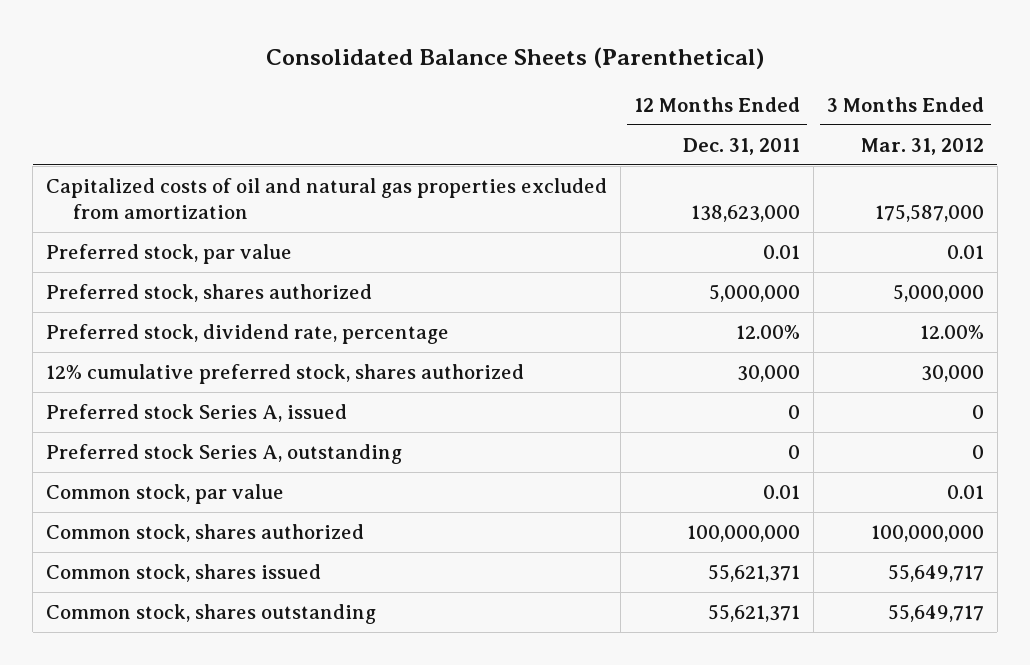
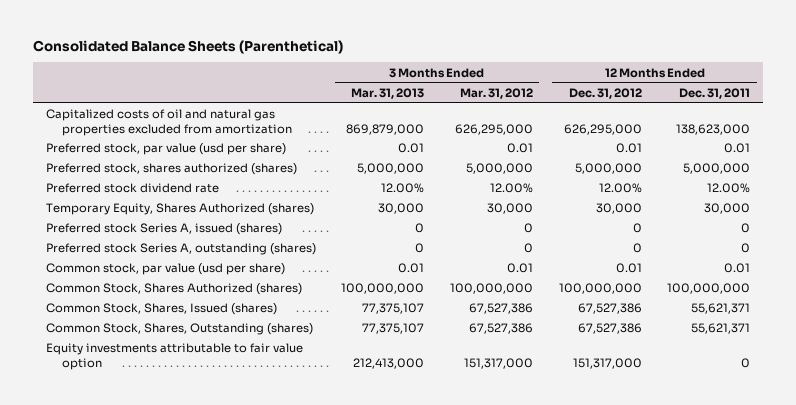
- | 12 Months Ended Dec. 31, 2011 | 3 Months Ended Mar. 31, 2012
+ | 3 Months Ended Mar. 31, 2013 | 3 Months Ended Mar. 31, 2012 | 12 Months Ended Dec. 31, 2012 | 12 Months Ended Dec. 31, 2011
- Capitalized costs of oil and natural gas properties excluded from amortization | 138,623,000 | 175,587,000
- Preferred stock, par value | 0.01 | 0.01
- Preferred stock, shares authorized | 5,000,000 | 5,000,000
- Preferred stock, dividend rate, percentage | 12.00% | 12.00%
- 12% cumulative preferred stock, shares authorized | 30,000 | 30,000
- Preferred stock Series A, issued | 0 | 0
- Preferred stock Series A, outstanding | 0 | 0
- Common stock, par value | 0.01 | 0.01
- Common stock, shares authorized | 100,000,000 | 100,000,000
- Common stock, shares issued | 55,621,371 | 55,649,717
- Common stock, shares outstanding | 55,621,371 | 55,649,717
+ Capitalized costs of oil and natural gas properties excluded from amortization | 869,879,000 | 626,295,000 | 626,295,000 | 138,623,000
+ Preferred stock, par value (usd per share) | 0.01 | 0.01 | 0.01 | 0.01
+ Preferred stock, shares authorized (shares) | 5,000,000 | 5,000,000 | 5,000,000 | 5,000,000
+ Preferred stock dividend rate | 12.00% | 12.00% | 12.00% | 12.00%
+ Temporary Equity, Shares Authorized (shares) | 30,000 | 30,000 | 30,000 | 30,000
+ Preferred stock Series A, issued (shares) | 0 | 0 | 0 | 0
+ Preferred stock Series A, outstanding (shares) | 0 | 0 | 0 | 0
+ Common stock, par value (usd per share) | 0.01 | 0.01 | 0.01 | 0.01
+ Common Stock, Shares Authorized (shares) | 100,000,000 | 100,000,000 | 100,000,000 | 100,000,000
+ Common Stock, Shares, Issued (shares) | 77,375,107 | 67,527,386 | 67,527,386 | 55,621,371
+ Common Stock, Shares, Outstanding (shares) | 77,375,107 | 67,527,386 | 67,527,386 | 55,621,371
+ Equity investments attributable to fair value option | 212,413,000 | 151,317,000 | 151,317,000 | 0

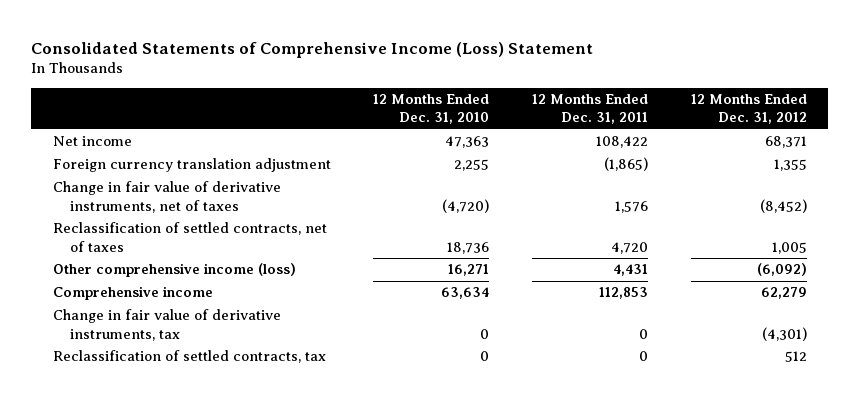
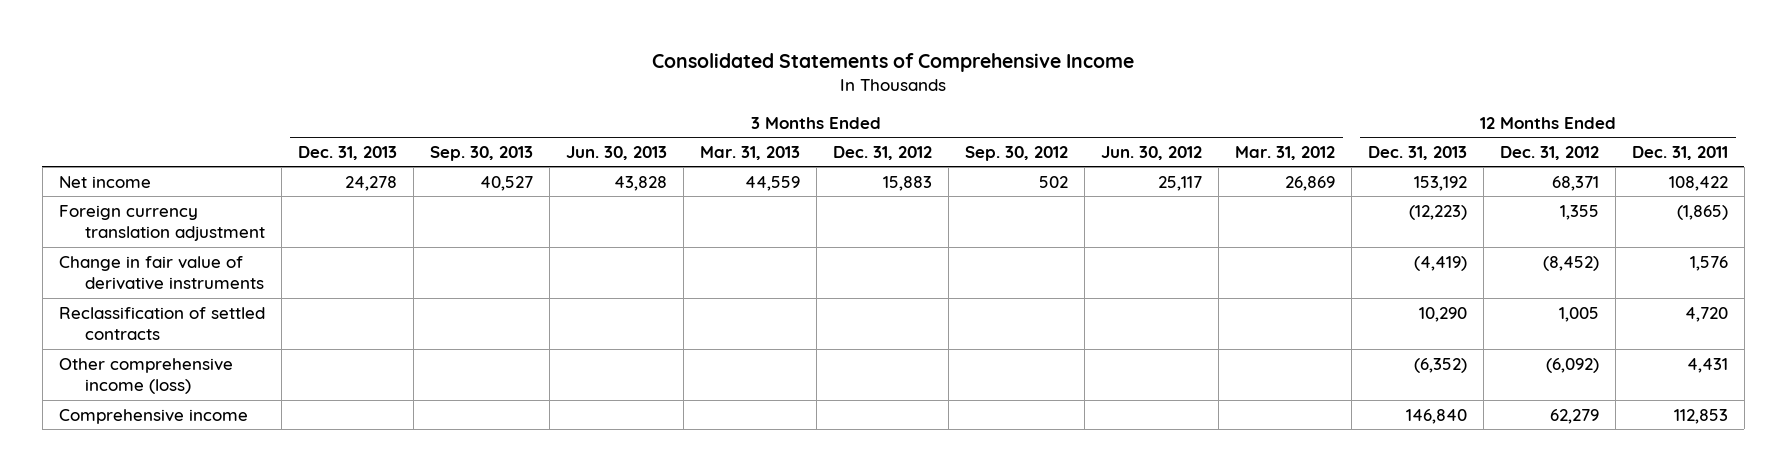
- Consolidated Statements of Comprehensive Income (Loss) Statement
+ Consolidated Statements of Comprehensive Income
- | 12 Months Ended Dec. 31, 2010 | 12 Months Ended Dec. 31, 2011 | 12 Months Ended Dec. 31, 2012
+ | 3 Months Ended Dec. 31, 2013 | 3 Months Ended Sep. 30, 2013 | 3 Months Ended Jun. 30, 2013 | 3 Months Ended Mar. 31, 2013 | 3 Months Ended Dec. 31, 2012 | 3 Months Ended Sep. 30, 2012 | 3 Months Ended Jun. 30, 2012 | 3 Months Ended Mar. 31, 2012 | 12 Months Ended Dec. 31, 2013 | 12 Months Ended Dec. 31, 2012 | 12 Months Ended Dec. 31, 2011
- Change in fair value of derivative instruments, net of taxes | (4,720) | 1,576 | (8,452)
- Reclassification of settled contracts, net of taxes | 18,736 | 4,720 | 1,005
+ Change in fair value of derivative instruments | | | | | | | | | (4,419) | (8,452) | 1,576
+ Reclassification of settled contracts | | | | | | | | | 10,290 | 1,005 | 4,720
- Change in fair value of derivative instruments, tax | 0 | 0 | (4,301)
- Reclassification of settled contracts, tax | 0 | 0 | 512

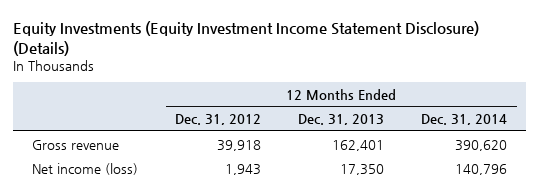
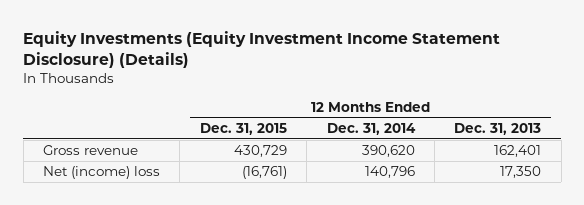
- | 12 Months Ended Dec. 31, 2012 | 12 Months Ended Dec. 31, 2013 | 12 Months Ended Dec. 31, 2014
+ | 12 Months Ended Dec. 31, 2015 | 12 Months Ended Dec. 31, 2014 | 12 Months Ended Dec. 31, 2013
- Net income (loss) | 1,943 | 17,350 | 140,796
+ Net (income) loss | (16,761) | 140,796 | 17,350

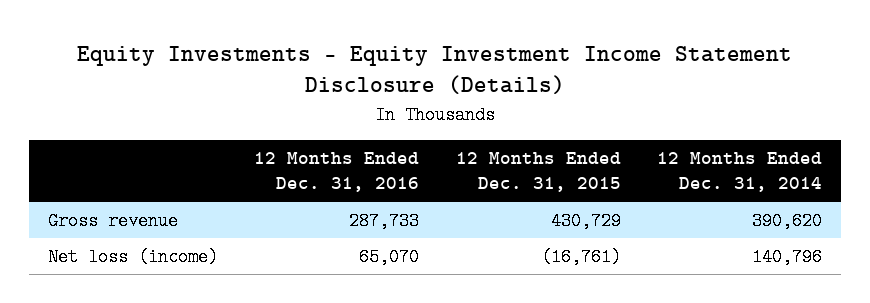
- Equity Investments (Equity Investment Income Statement Disclosure) (Details)
+ Equity Investments - Equity Investment Income Statement Disclosure (Details)
- | 12 Months Ended Dec. 31, 2015 | 12 Months Ended Dec. 31, 2014 | 12 Months Ended Dec. 31, 2013
+ | 12 Months Ended Dec. 31, 2016 | 12 Months Ended Dec. 31, 2015 | 12 Months Ended Dec. 31, 2014
- Net (income) loss | (16,761) | 140,796 | 17,350
+ Net loss (income) | 65,070 | (16,761) | 140,796

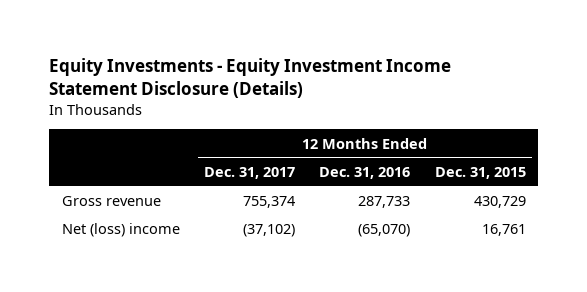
- | 12 Months Ended Dec. 31, 2016 | 12 Months Ended Dec. 31, 2015 | 12 Months Ended Dec. 31, 2014
+ | 12 Months Ended Dec. 31, 2017 | 12 Months Ended Dec. 31, 2016 | 12 Months Ended Dec. 31, 2015
- Net loss (income) | 65,070 | (16,761) | 140,796
+ Net (loss) income | (37,102) | (65,070) | 16,761

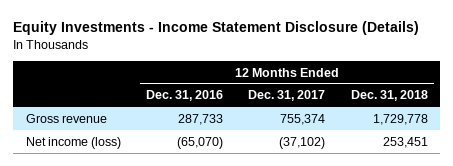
- Equity Investments - Equity Investment Income Statement Disclosure (Details)
+ Equity Investments - Income Statement Disclosure (Details)
- | 12 Months Ended Dec. 31, 2017 | 12 Months Ended Dec. 31, 2016 | 12 Months Ended Dec. 31, 2015
+ | 12 Months Ended Dec. 31, 2016 | 12 Months Ended Dec. 31, 2017 | 12 Months Ended Dec. 31, 2018
- Net (loss) income | (37,102) | (65,070) | 16,761
+ Net income (loss) | (65,070) | (37,102) | 253,451

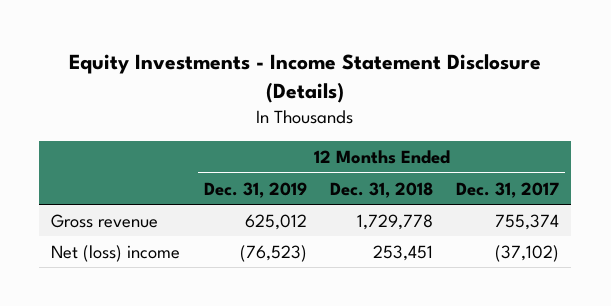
- | 12 Months Ended Dec. 31, 2016 | 12 Months Ended Dec. 31, 2017 | 12 Months Ended Dec. 31, 2018
+ | 12 Months Ended Dec. 31, 2019 | 12 Months Ended Dec. 31, 2018 | 12 Months Ended Dec. 31, 2017
- Net income (loss) | (65,070) | (37,102) | 253,451
+ Net (loss) income | (76,523) | 253,451 | (37,102)

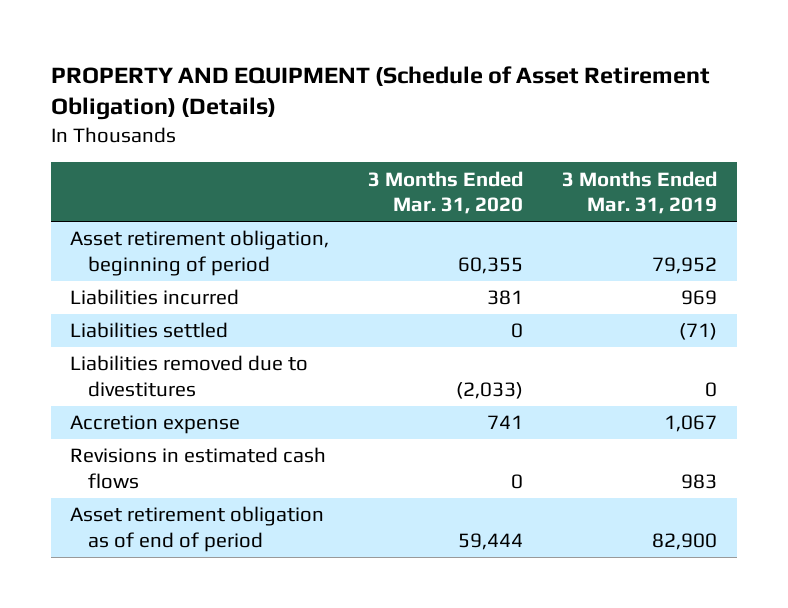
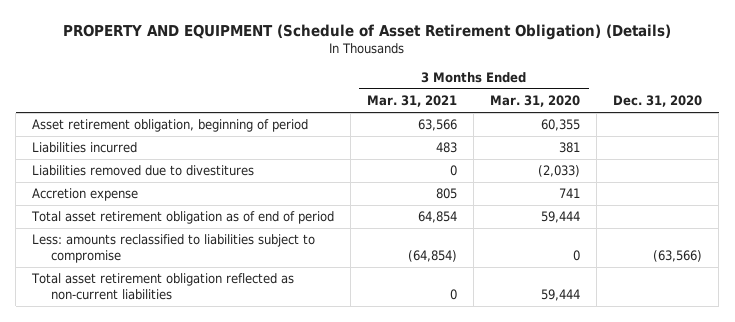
- | 3 Months Ended Mar. 31, 2020 | 3 Months Ended Mar. 31, 2019
+ | 3 Months Ended Mar. 31, 2021 | 3 Months Ended Mar. 31, 2020 | Dec. 31, 2020
- Liabilities settled | 0 | (71)
- Revisions in estimated cash flows | 0 | 983
- Asset retirement obligation as of end of period | 59,444 | 82,900
+ Total asset retirement obligation as of end of period | 64,854 | 59,444 |
+ Less: amounts reclassified to liabilities subject to compromise | (64,854) | 0 | (63,566)
+ Total asset retirement obligation reflected as non-current liabilities | 0 | 59,444 |

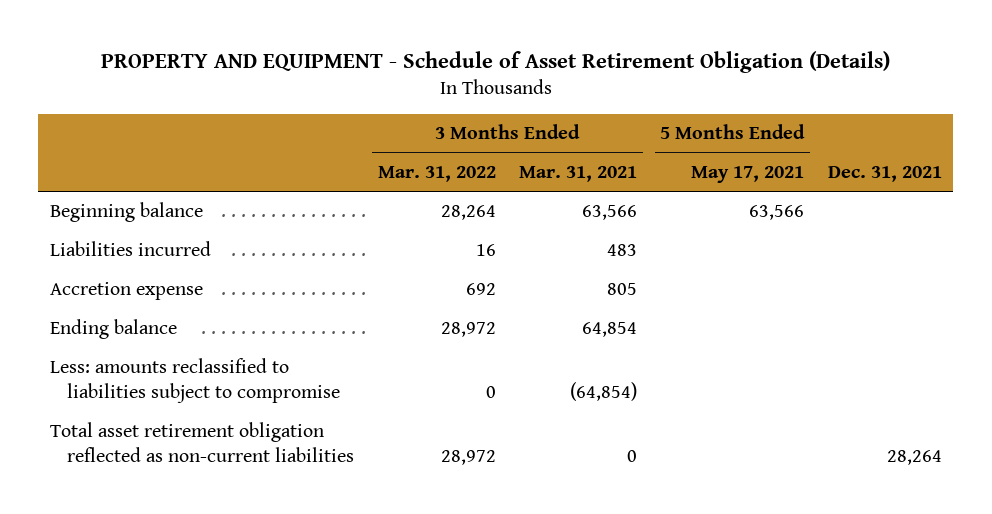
- PROPERTY AND EQUIPMENT (Schedule of Asset Retirement Obligation) (Details)
+ PROPERTY AND EQUIPMENT - Schedule of Asset Retirement Obligation (Details)
- | 3 Months Ended Mar. 31, 2021 | 3 Months Ended Mar. 31, 2020 | Dec. 31, 2020
+ | 3 Months Ended Mar. 31, 2022 | 3 Months Ended Mar. 31, 2021 | 5 Months Ended May 17, 2021 | Dec. 31, 2021
- Asset retirement obligation, beginning of period | 63,566 | 60,355 |
+ Beginning balance | 28,264 | 63,566 | 63,566 |
- Liabilities removed due to divestitures | 0 | (2,033) |
- Total asset retirement obligation as of end of period | 64,854 | 59,444 |
+ Ending balance | 28,972 | 64,854 | |

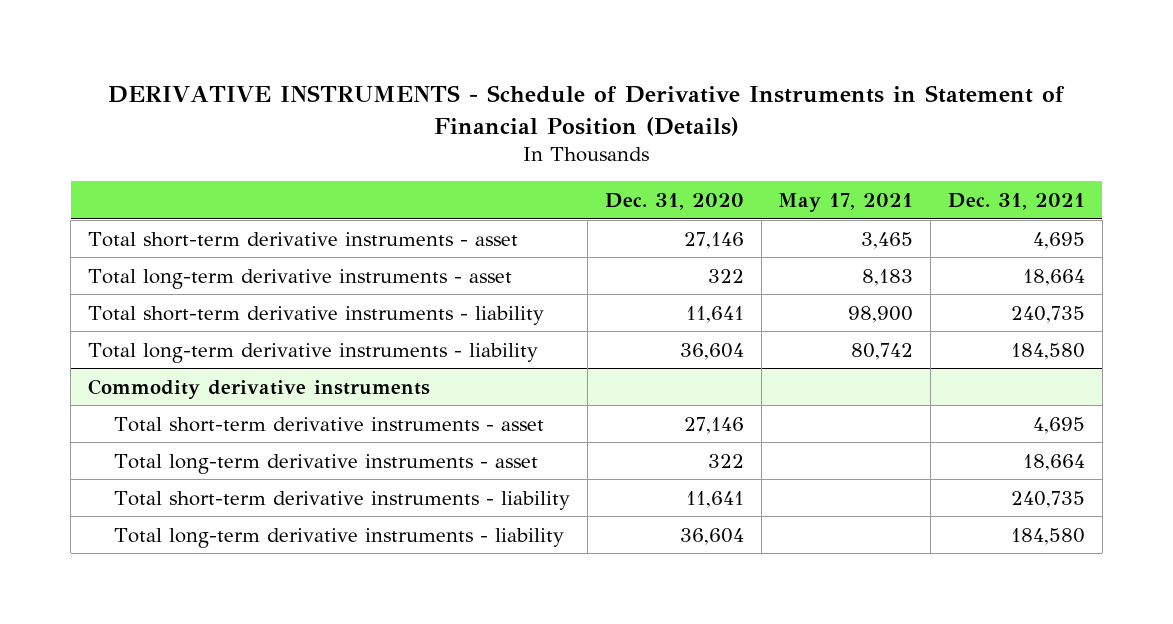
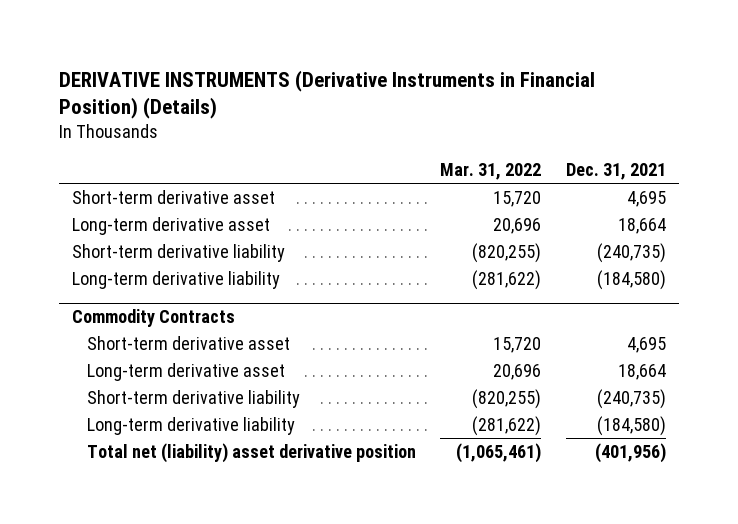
- DERIVATIVE INSTRUMENTS - Schedule of Derivative Instruments in Statement of Financial Position (Details)
+ DERIVATIVE INSTRUMENTS (Derivative Instruments in Financial Position) (Details)
- | Dec. 31, 2020 | May 17, 2021 | Dec. 31, 2021
+ | Mar. 31, 2022 | Dec. 31, 2021
- Total short-term derivative instruments - asset | 27,146 | 3,465 | 4,695
- Total long-term derivative instruments - asset | 322 | 8,183 | 18,664
- Total short-term derivative instruments - liability | 11,641 | 98,900 | 240,735
- Total long-term derivative instruments - liability | 36,604 | 80,742 | 184,580
- Commodity derivative instruments
- Total short-term derivative instruments - asset | 27,146 | | 4,695
- Total long-term derivative instruments - asset | 322 | | 18,664
- Total short-term derivative instruments - liability | 11,641 | | 240,735
- Total long-term derivative instruments - liability | 36,604 | | 184,580
+ Short-term derivative asset | 15,720 | 4,695
+ Long-term derivative asset | 20,696 | 18,664
+ Short-term derivative liability | (820,255) | (240,735)
+ Long-term derivative liability | (281,622) | (184,580)
+ Commodity Contracts
+ Short-term derivative asset | 15,720 | 4,695
+ Long-term derivative asset | 20,696 | 18,664
+ Short-term derivative liability | (820,255) | (240,735)
+ Long-term derivative liability | (281,622) | (184,580)
+ Total net (liability) asset derivative position | (1,065,461) | (401,956)

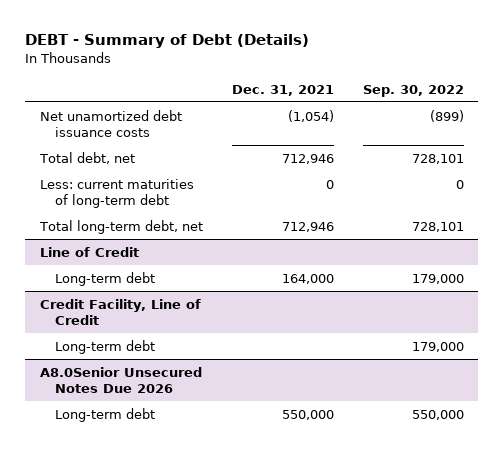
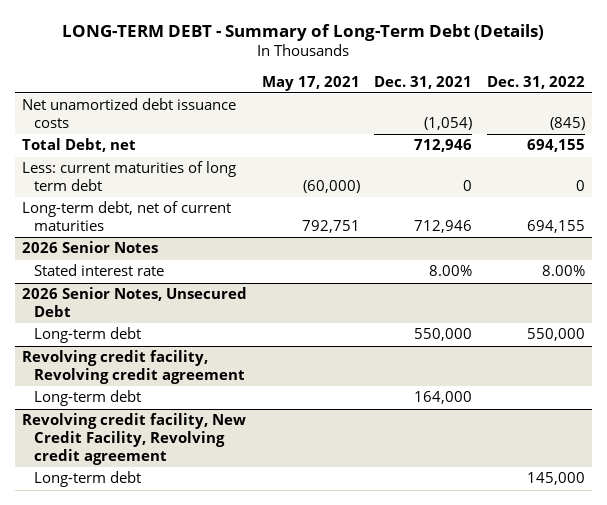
- DEBT - Summary of Debt (Details)
+ LONG-TERM DEBT - Summary of Long-Term Debt (Details)
- | Dec. 31, 2021 | Sep. 30, 2022
+ | May 17, 2021 | Dec. 31, 2021 | Dec. 31, 2022
- Total debt, net | 712,946 | 728,101
- Less: current maturities of long-term debt | 0 | 0
- Total long-term debt, net | 712,946 | 728,101
- Line of Credit
+ Total Debt, net | | 712,946 | 694,155
+ Less: current maturities of long term debt | (60,000) | 0 | 0
+ Long-term debt, net of current maturities | 792,751 | 712,946 | 694,155
+ 2026 Senior Notes
+ Stated interest rate | | 8.00% | 8.00%
+ 2026 Senior Notes, Unsecured Debt
+ Long-term debt | | 550,000 | 550,000
+ Revolving credit facility, Revolving credit agreement
- Credit Facility, Line of Credit
+ Revolving credit facility, New Credit Facility, Revolving credit agreement
- A8.0Senior Unsecured Notes Due 2026
- Long-term debt | 550,000 | 550,000

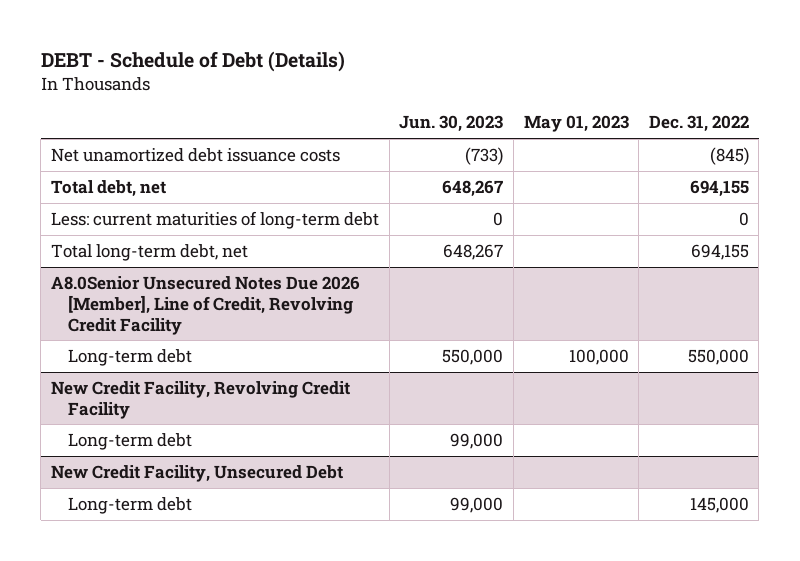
- LONG-TERM DEBT - Summary of Long-Term Debt (Details)
+ DEBT - Schedule of Debt (Details)
- | May 17, 2021 | Dec. 31, 2021 | Dec. 31, 2022
+ | Jun. 30, 2023 | May 01, 2023 | Dec. 31, 2022
- Total Debt, net | | 712,946 | 694,155
- Less: current maturities of long term debt | (60,000) | 0 | 0
- Long-term debt, net of current maturities | 792,751 | 712,946 | 694,155
- 2026 Senior Notes
- Stated interest rate | | 8.00% | 8.00%
- 2026 Senior Notes, Unsecured Debt
+ Total debt, net | 648,267 | | 694,155
+ Less: current maturities of long-term debt | 0 | | 0
+ Total long-term debt, net | 648,267 | | 694,155
+ A8.0Senior Unsecured Notes Due 2026 [Member], Line of Credit, Revolving Credit Facility
- Revolving credit facility, Revolving credit agreement
+ New Credit Facility, Revolving Credit Facility
- Revolving credit facility, New Credit Facility, Revolving credit agreement
+ New Credit Facility, Unsecured Debt

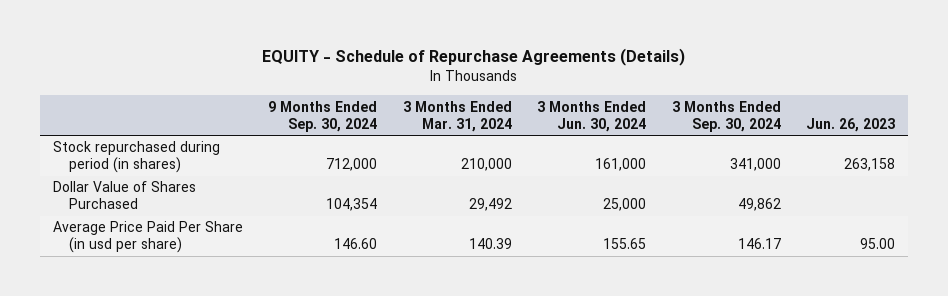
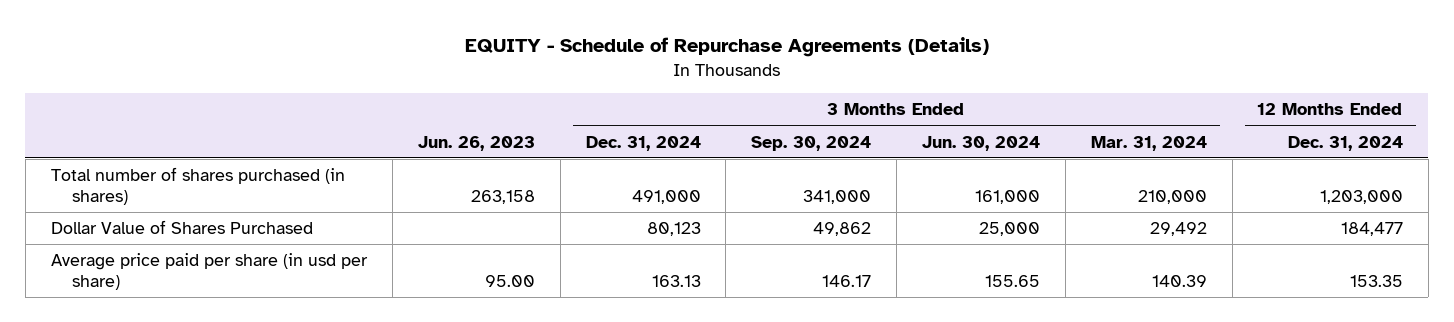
- | 9 Months Ended Sep. 30, 2024 | 3 Months Ended Mar. 31, 2024 | 3 Months Ended Jun. 30, 2024 | 3 Months Ended Sep. 30, 2024 | Jun. 26, 2023
+ | Jun. 26, 2023 | 3 Months Ended Dec. 31, 2024 | 3 Months Ended Sep. 30, 2024 | 3 Months Ended Jun. 30, 2024 | 3 Months Ended Mar. 31, 2024 | 12 Months Ended Dec. 31, 2024
- Stock repurchased during period (in shares) | 712,000 | 210,000 | 161,000 | 341,000 | 263,158
+ Total number of shares purchased (in shares) | 263,158 | 491,000 | 341,000 | 161,000 | 210,000 | 1,203,000
- Average Price Paid Per Share (in usd per share) | 146.60 | 140.39 | 155.65 | 146.17 | 95.00
+ Average price paid per share (in usd per share) | 95.00 | 163.13 | 146.17 | 155.65 | 140.39 | 153.35

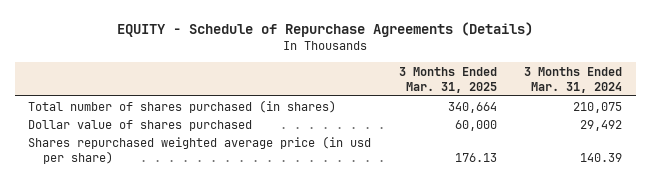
- | Jun. 26, 2023 | 3 Months Ended Dec. 31, 2024 | 3 Months Ended Sep. 30, 2024 | 3 Months Ended Jun. 30, 2024 | 3 Months Ended Mar. 31, 2024 | 12 Months Ended Dec. 31, 2024
+ | 3 Months Ended Mar. 31, 2025 | 3 Months Ended Mar. 31, 2024
- Total number of shares purchased (in shares) | 263,158 | 491,000 | 341,000 | 161,000 | 210,000 | 1,203,000
- Dollar Value of Shares Purchased | | 80,123 | 49,862 | 25,000 | 29,492 | 184,477
- Average price paid per share (in usd per share) | 95.00 | 163.13 | 146.17 | 155.65 | 140.39 | 153.35
+ Total number of shares purchased (in shares) | 340,664 | 210,075
+ Dollar value of shares purchased | 60,000 | 29,492
+ Shares repurchased weighted average price (in usd per share) | 176.13 | 140.39

